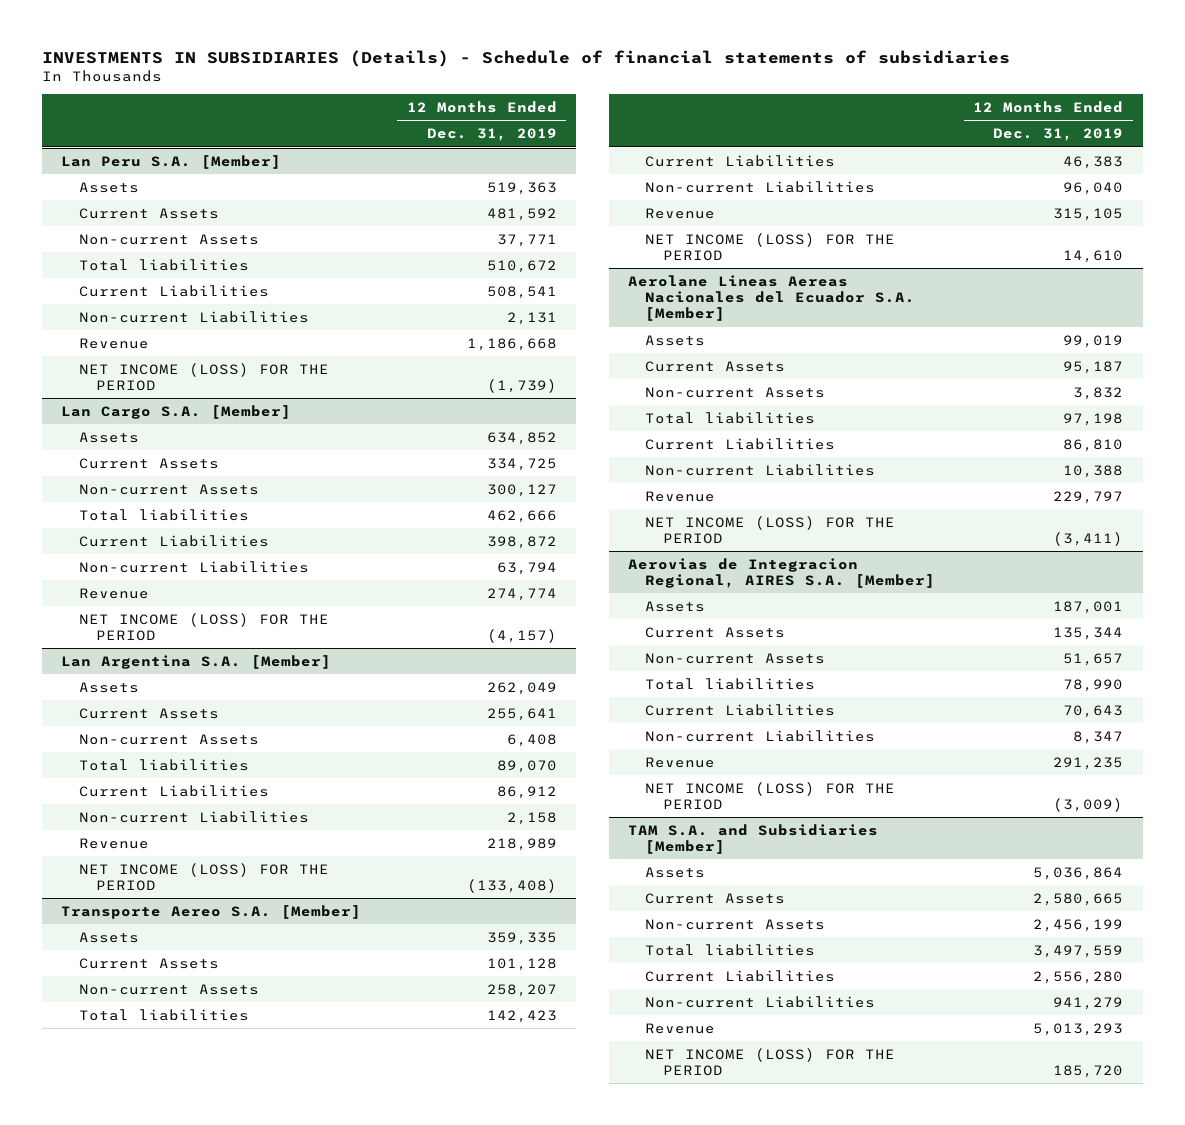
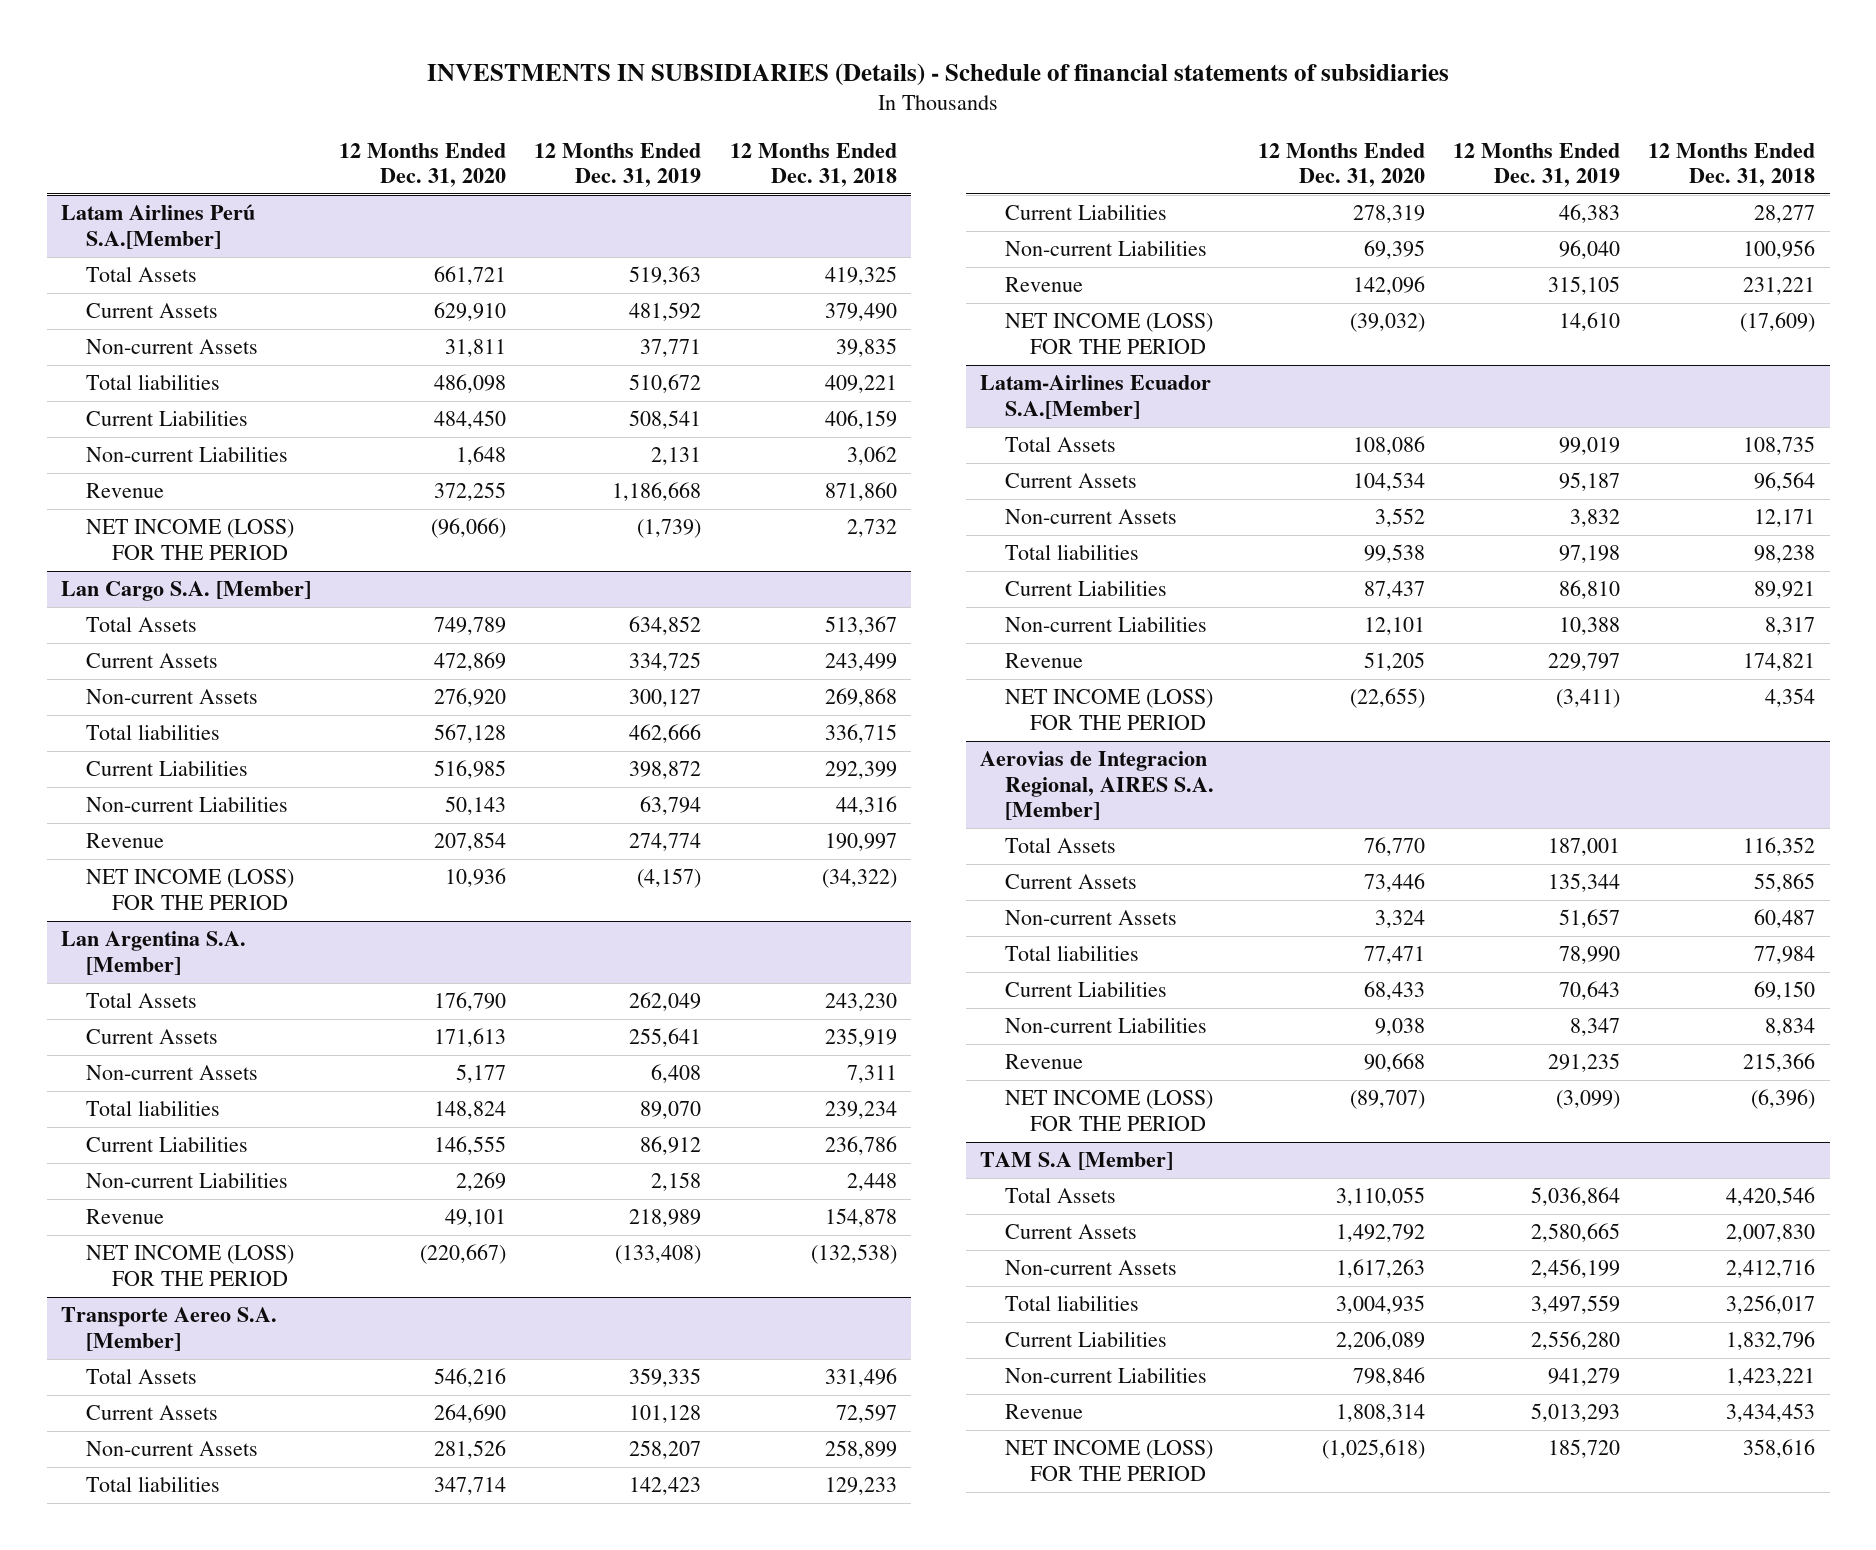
- | 12 Months Ended Dec. 31, 2019
+ | 12 Months Ended Dec. 31, 2020 | 12 Months Ended Dec. 31, 2019 | 12 Months Ended Dec. 31, 2018
- Lan Peru S.A. [Member]
- Assets | 519,363
+ Latam Airlines Perú S.A.[Member]
+ Total Assets | 661,721 | 519,363 | 419,325
@ Lan Cargo S.A. [Member]
- Assets | 634,852
+ Total Assets | 749,789 | 634,852 | 513,367
@ Lan Argentina S.A. [Member]
- Assets | 262,049
+ Total Assets | 176,790 | 262,049 | 243,230
@ Transporte Aereo S.A. [Member]
- Assets | 359,335
+ Total Assets | 546,216 | 359,335 | 331,496
- Aerolane Lineas Aereas Nacionales del Ecuador S.A. [Member]
- Assets | 99,019
+ Latam-Airlines Ecuador S.A.[Member]
+ Total Assets | 108,086 | 99,019 | 108,735
@ Aerovias de Integracion Regional, AIRES S.A. [Member]
- Assets | 187,001
+ Total Assets | 76,770 | 187,001 | 116,352
- NET INCOME (LOSS) FOR THE PERIOD | (3,009)
- TAM S.A. and Subsidiaries [Member]
- Assets | 5,036,864
@ Aerovias de Integracion Regional, AIRES S.A. [Member]
+ NET INCOME (LOSS) FOR THE PERIOD | (89,707) | (3,099) | (6,396)
+ TAM S.A [Member]
+ Total Assets | 3,110,055 | 5,036,864 | 4,420,546

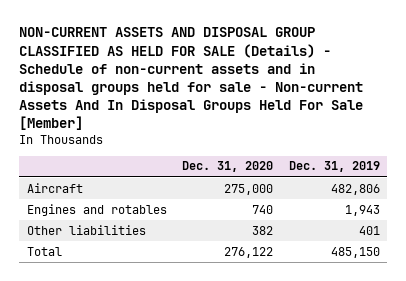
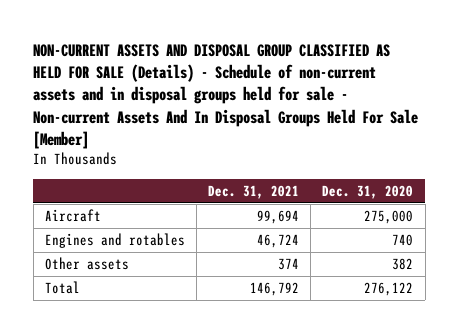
- | Dec. 31, 2020 | Dec. 31, 2019
+ | Dec. 31, 2021 | Dec. 31, 2020
- Other liabilities | 382 | 401
+ Other assets | 374 | 382

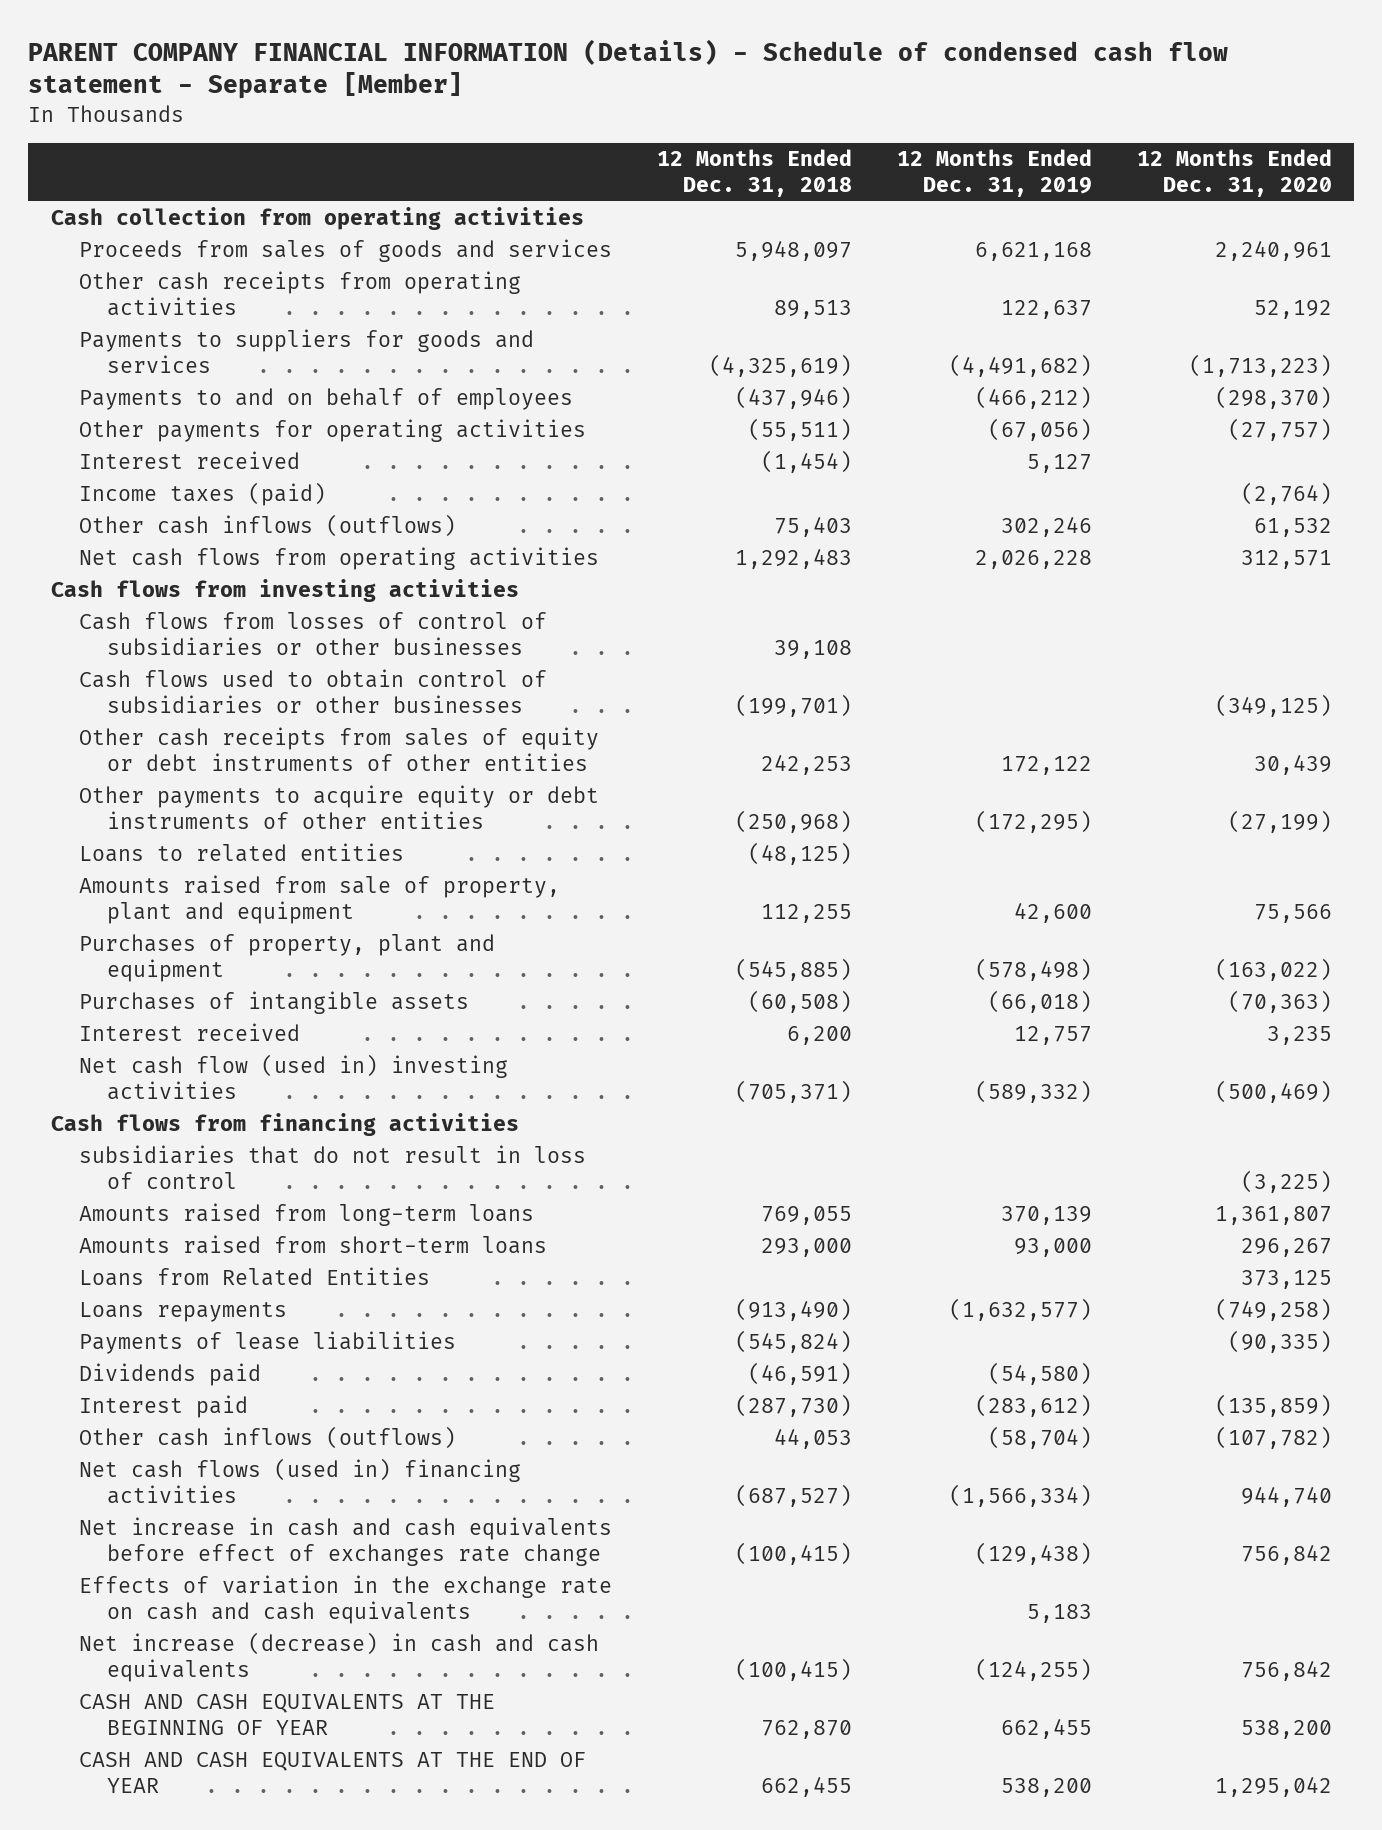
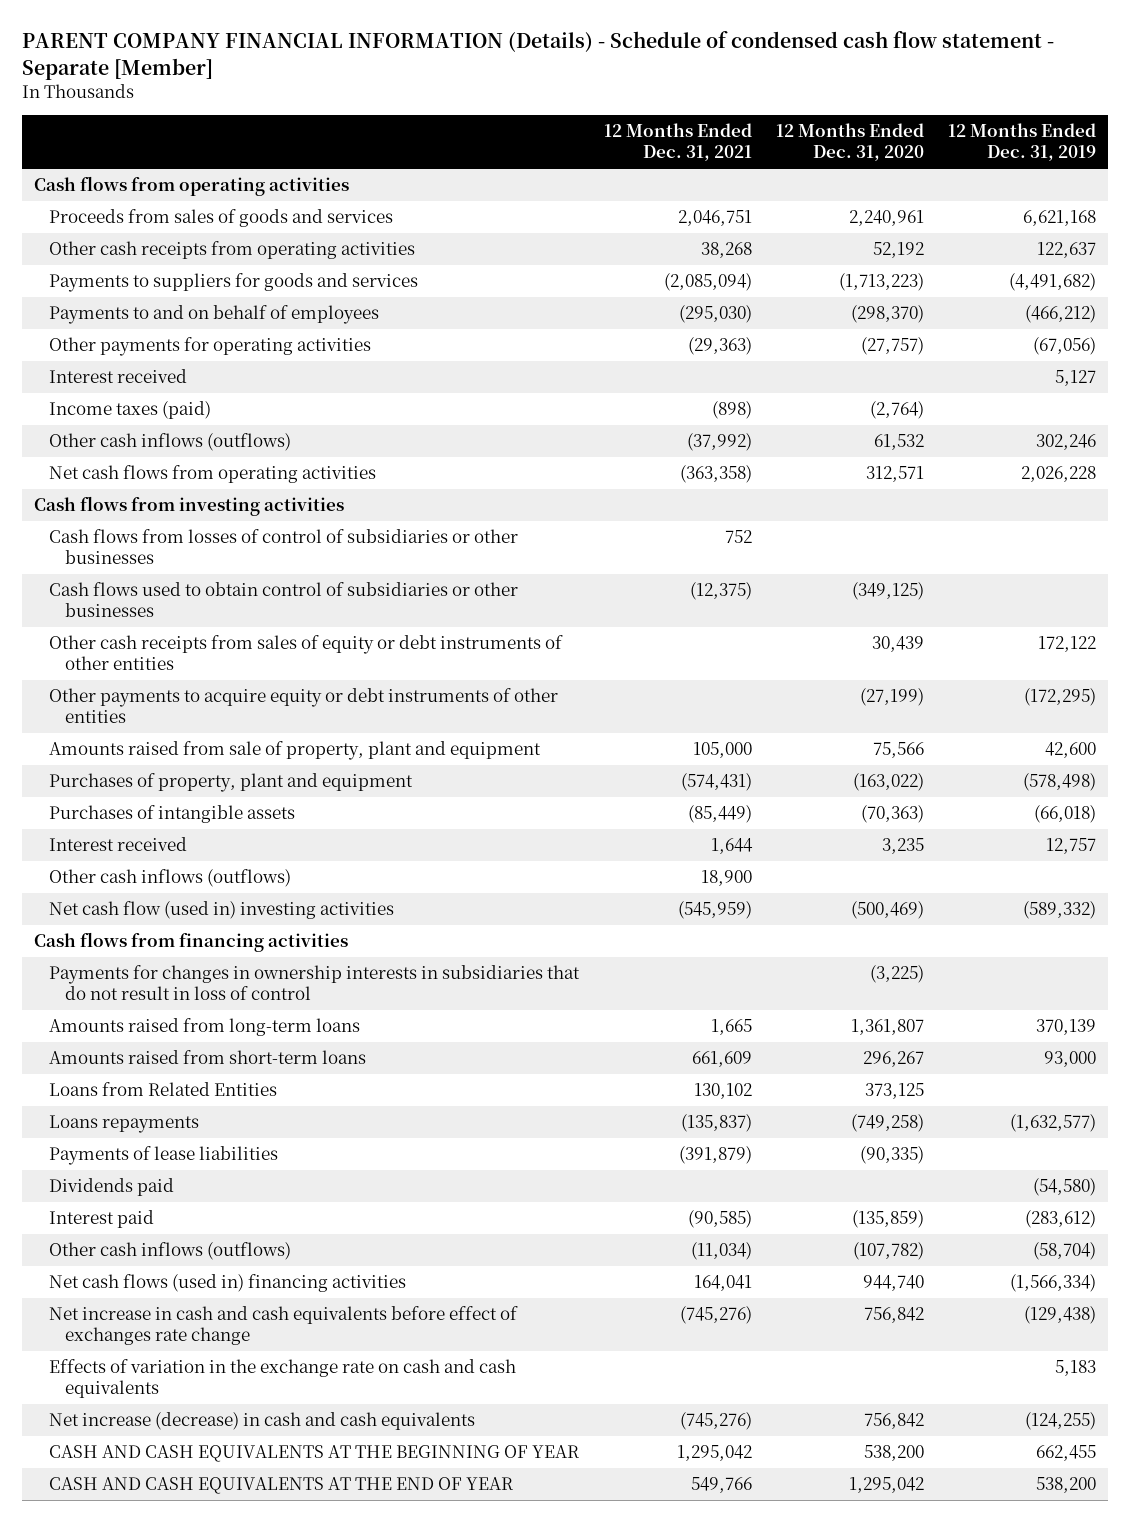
- | 12 Months Ended Dec. 31, 2018 | 12 Months Ended Dec. 31, 2019 | 12 Months Ended Dec. 31, 2020
+ | 12 Months Ended Dec. 31, 2021 | 12 Months Ended Dec. 31, 2020 | 12 Months Ended Dec. 31, 2019
- Cash collection from operating activities
+ Cash flows from operating activities
- Loans to related entities | (48,125) | |
+ Other cash inflows (outflows) | 18,900 | |
- subsidiaries that do not result in loss of control | | | (3,225)
+ Payments for changes in ownership interests in subsidiaries that do not result in loss of control | | (3,225) |

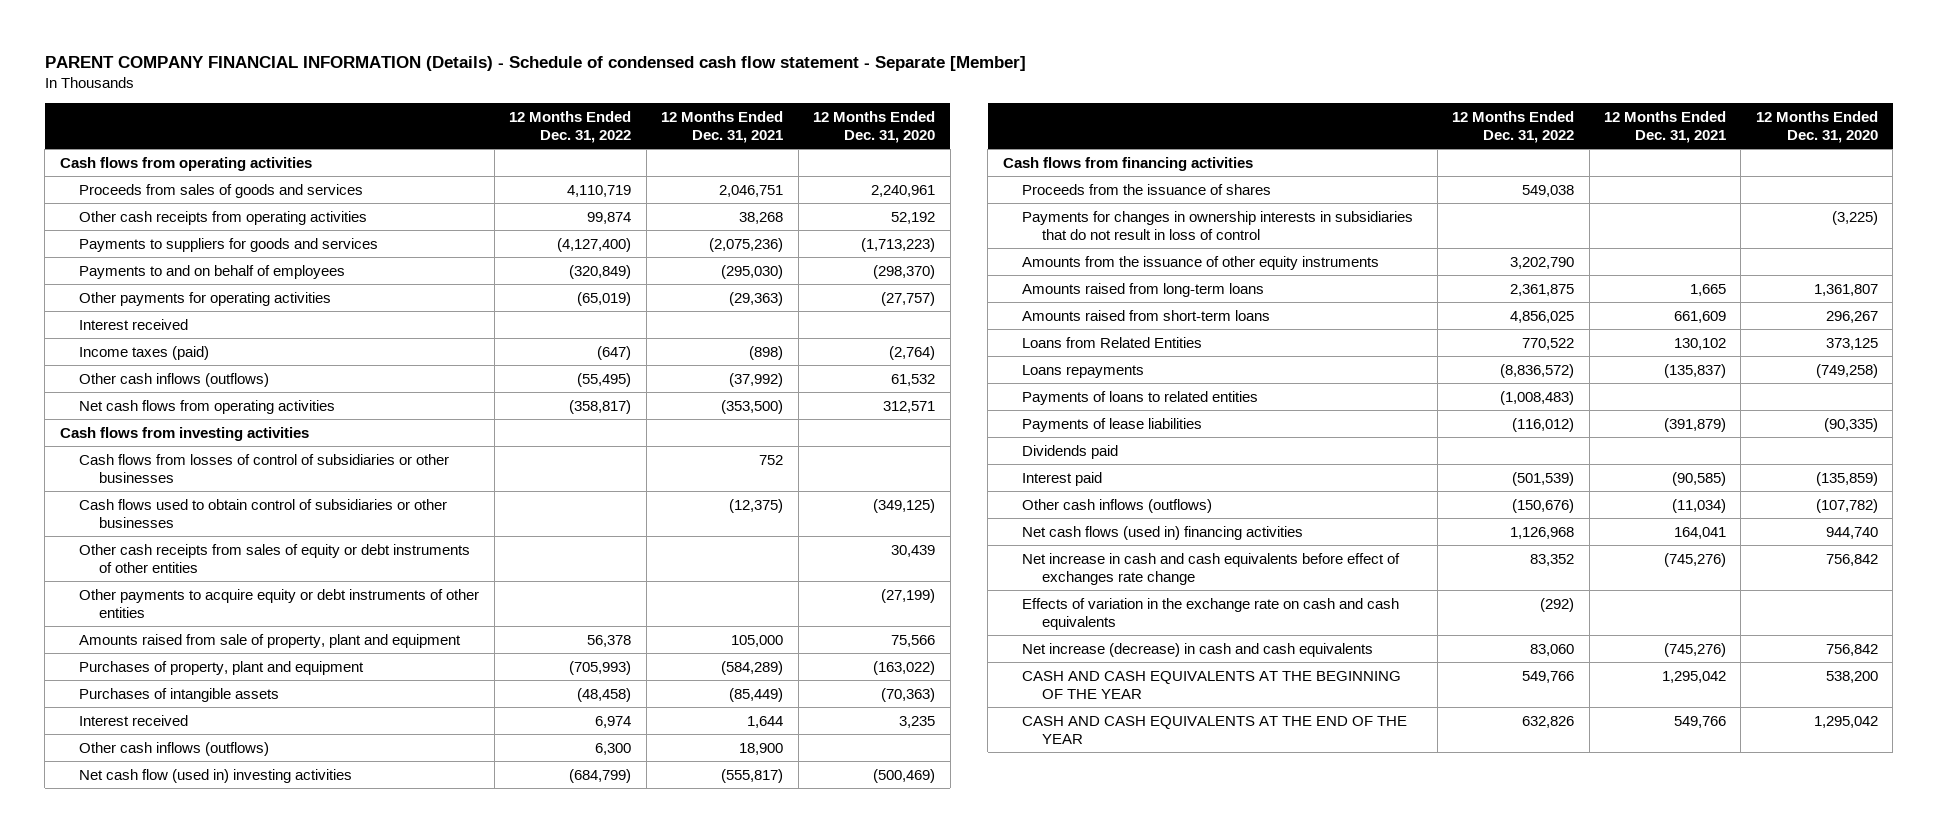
- | 12 Months Ended Dec. 31, 2021 | 12 Months Ended Dec. 31, 2020 | 12 Months Ended Dec. 31, 2019
+ | 12 Months Ended Dec. 31, 2022 | 12 Months Ended Dec. 31, 2021 | 12 Months Ended Dec. 31, 2020
- Payments to suppliers for goods and services | (2,085,094) | (1,713,223) | (4,491,682)
+ Payments to suppliers for goods and services | (4,127,400) | (2,075,236) | (1,713,223)
- Net cash flows from operating activities | (363,358) | 312,571 | 2,026,228
+ Net cash flows from operating activities | (358,817) | (353,500) | 312,571
- Purchases of property, plant and equipment | (574,431) | (163,022) | (578,498)
+ Purchases of property, plant and equipment | (705,993) | (584,289) | (163,022)
- Net cash flow (used in) investing activities | (545,959) | (500,469) | (589,332)
+ Net cash flow (used in) investing activities | (684,799) | (555,817) | (500,469)
+ Proceeds from the issuance of shares | 549,038 | |
+ Amounts from the issuance of other equity instruments | 3,202,790 | |
+ Payments of loans to related entities | (1,008,483) | |
- CASH AND CASH EQUIVALENTS AT THE BEGINNING OF YEAR | 1,295,042 | 538,200 | 662,455
- CASH AND CASH EQUIVALENTS AT THE END OF YEAR | 549,766 | 1,295,042 | 538,200
+ CASH AND CASH EQUIVALENTS AT THE BEGINNING OF THE YEAR | 549,766 | 1,295,042 | 538,200
+ CASH AND CASH EQUIVALENTS AT THE END OF THE YEAR | 632,826 | 549,766 | 1,295,042

